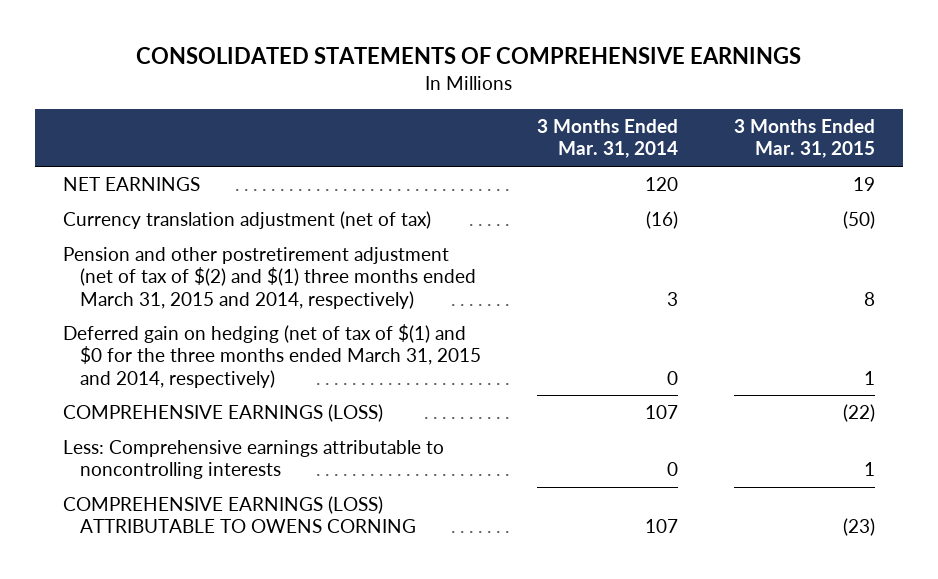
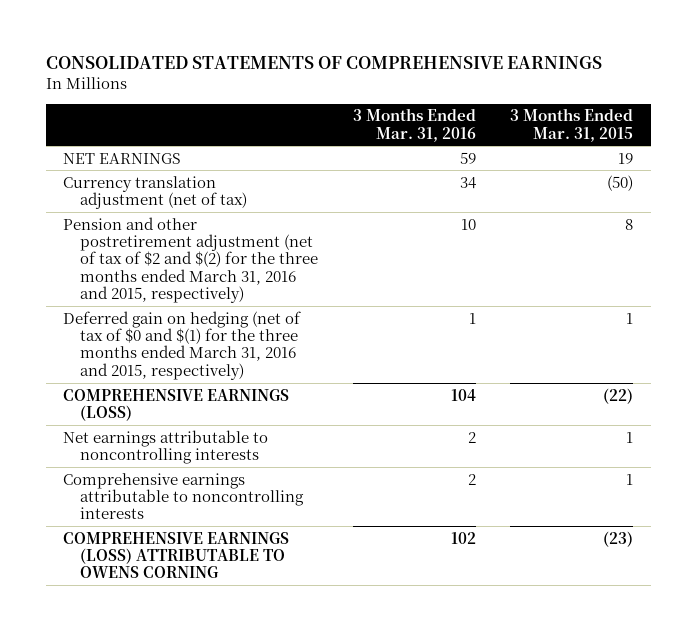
- | 3 Months Ended Mar. 31, 2014 | 3 Months Ended Mar. 31, 2015
+ | 3 Months Ended Mar. 31, 2016 | 3 Months Ended Mar. 31, 2015
- Pension and other postretirement adjustment (net of tax of $(2) and $(1) three months ended March 31, 2015 and 2014, respectively) | 3 | 8
- Deferred gain on hedging (net of tax of $(1) and $0 for the three months ended March 31, 2015 and 2014, respectively) | 0 | 1
+ Pension and other postretirement adjustment (net of tax of $2 and $(2) for the three months ended March 31, 2016 and 2015, respectively) | 10 | 8
+ Deferred gain on hedging (net of tax of $0 and $(1) for the three months ended March 31, 2016 and 2015, respectively) | 1 | 1
- Less: Comprehensive earnings attributable to noncontrolling interests | 0 | 1
+ Net earnings attributable to noncontrolling interests | 2 | 1
+ Comprehensive earnings attributable to noncontrolling interests | 2 | 1

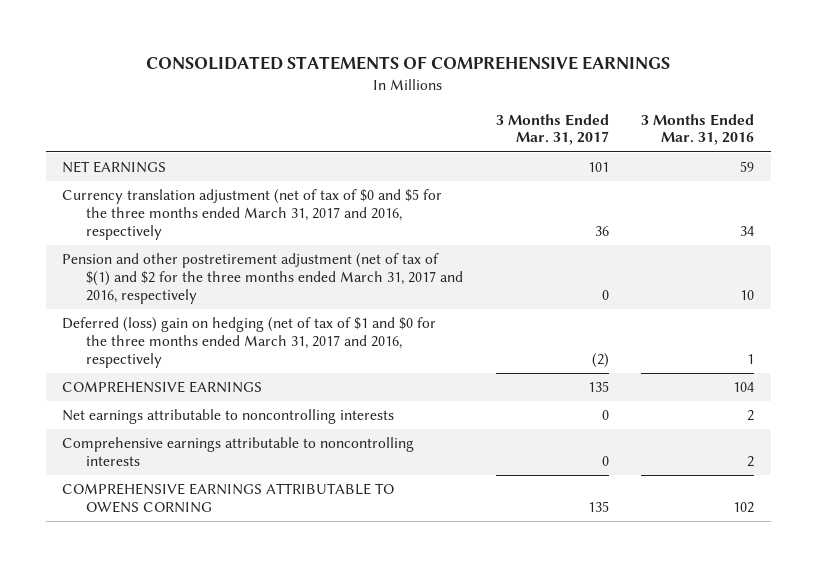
- | 3 Months Ended Mar. 31, 2016 | 3 Months Ended Mar. 31, 2015
+ | 3 Months Ended Mar. 31, 2017 | 3 Months Ended Mar. 31, 2016
- Currency translation adjustment (net of tax) | 34 | (50)
- Pension and other postretirement adjustment (net of tax of $2 and $(2) for the three months ended March 31, 2016 and 2015, respectively) | 10 | 8
- Deferred gain on hedging (net of tax of $0 and $(1) for the three months ended March 31, 2016 and 2015, respectively) | 1 | 1
- COMPREHENSIVE EARNINGS (LOSS) | 104 | (22)
+ Currency translation adjustment (net of tax of $0 and $5 for the three months ended March 31, 2017 and 2016, respectively | 36 | 34
+ Pension and other postretirement adjustment (net of tax of $(1) and $2 for the three months ended March 31, 2017 and 2016, respectively | 0 | 10
+ Deferred (loss) gain on hedging (net of tax of $1 and $0 for the three months ended March 31, 2017 and 2016, respectively | (2) | 1
+ COMPREHENSIVE EARNINGS | 135 | 104
- COMPREHENSIVE EARNINGS (LOSS) ATTRIBUTABLE TO OWENS CORNING | 102 | (23)
+ COMPREHENSIVE EARNINGS ATTRIBUTABLE TO OWENS CORNING | 135 | 102

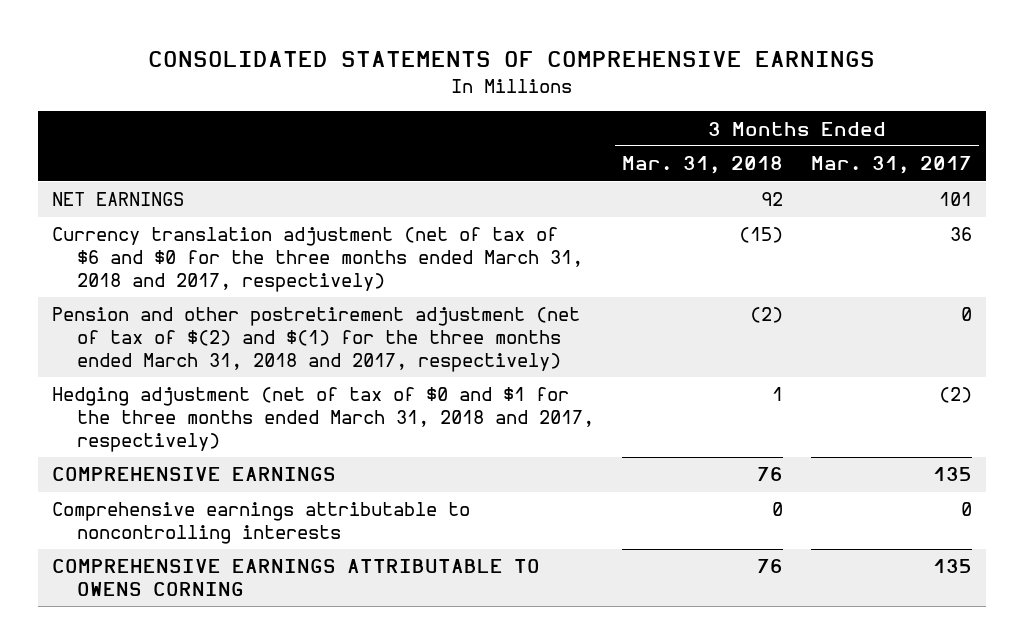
- | 3 Months Ended Mar. 31, 2017 | 3 Months Ended Mar. 31, 2016
+ | 3 Months Ended Mar. 31, 2018 | 3 Months Ended Mar. 31, 2017
- Currency translation adjustment (net of tax of $0 and $5 for the three months ended March 31, 2017 and 2016, respectively | 36 | 34
- Pension and other postretirement adjustment (net of tax of $(1) and $2 for the three months ended March 31, 2017 and 2016, respectively | 0 | 10
- Deferred (loss) gain on hedging (net of tax of $1 and $0 for the three months ended March 31, 2017 and 2016, respectively | (2) | 1
+ Currency translation adjustment (net of tax of $6 and $0 for the three months ended March 31, 2018 and 2017, respectively) | (15) | 36
+ Pension and other postretirement adjustment (net of tax of $(2) and $(1) for the three months ended March 31, 2018 and 2017, respectively) | (2) | 0
+ Hedging adjustment (net of tax of $0 and $1 for the three months ended March 31, 2018 and 2017, respectively) | 1 | (2)
- Net earnings attributable to noncontrolling interests | 0 | 2

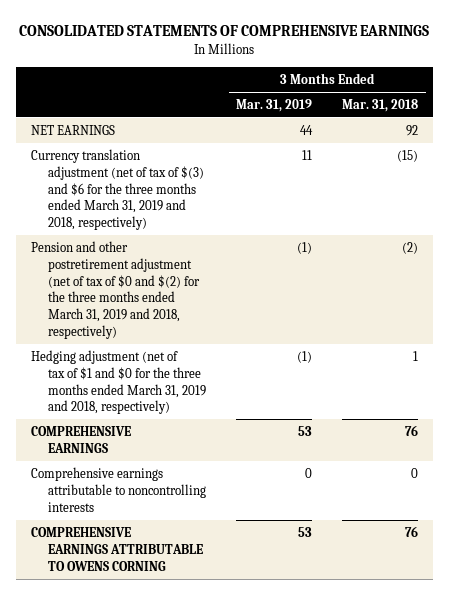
- | 3 Months Ended Mar. 31, 2018 | 3 Months Ended Mar. 31, 2017
+ | 3 Months Ended Mar. 31, 2019 | 3 Months Ended Mar. 31, 2018
- Currency translation adjustment (net of tax of $6 and $0 for the three months ended March 31, 2018 and 2017, respectively) | (15) | 36
- Pension and other postretirement adjustment (net of tax of $(2) and $(1) for the three months ended March 31, 2018 and 2017, respectively) | (2) | 0
- Hedging adjustment (net of tax of $0 and $1 for the three months ended March 31, 2018 and 2017, respectively) | 1 | (2)
+ Currency translation adjustment (net of tax of $(3) and $6 for the three months ended March 31, 2019 and 2018, respectively) | 11 | (15)
+ Pension and other postretirement adjustment (net of tax of $0 and $(2) for the three months ended March 31, 2019 and 2018, respectively) | (1) | (2)
+ Hedging adjustment (net of tax of $1 and $0 for the three months ended March 31, 2019 and 2018, respectively) | (1) | 1

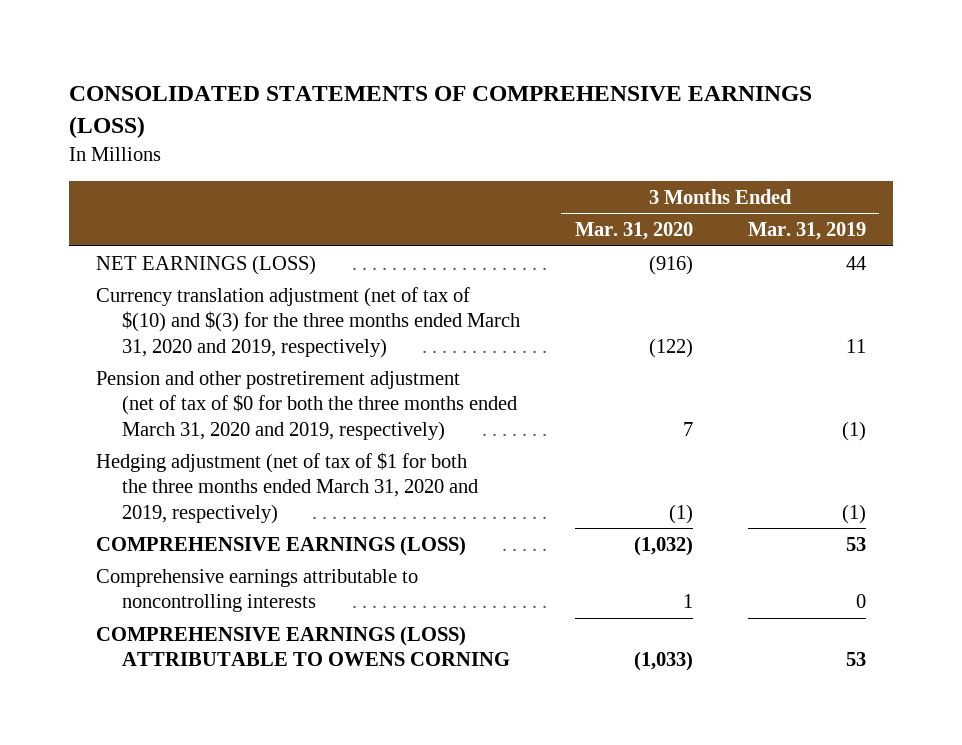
- CONSOLIDATED STATEMENTS OF COMPREHENSIVE EARNINGS
+ CONSOLIDATED STATEMENTS OF COMPREHENSIVE EARNINGS (LOSS)
- | 3 Months Ended Mar. 31, 2019 | 3 Months Ended Mar. 31, 2018
+ | 3 Months Ended Mar. 31, 2020 | 3 Months Ended Mar. 31, 2019
- NET EARNINGS | 44 | 92
- Currency translation adjustment (net of tax of $(3) and $6 for the three months ended March 31, 2019 and 2018, respectively) | 11 | (15)
- Pension and other postretirement adjustment (net of tax of $0 and $(2) for the three months ended March 31, 2019 and 2018, respectively) | (1) | (2)
- Hedging adjustment (net of tax of $1 and $0 for the three months ended March 31, 2019 and 2018, respectively) | (1) | 1
- COMPREHENSIVE EARNINGS | 53 | 76
+ NET EARNINGS (LOSS) | (916) | 44
+ Currency translation adjustment (net of tax of $(10) and $(3) for the three months ended March 31, 2020 and 2019, respectively) | (122) | 11
+ Pension and other postretirement adjustment (net of tax of $0 for both the three months ended March 31, 2020 and 2019, respectively) | 7 | (1)
+ Hedging adjustment (net of tax of $1 for both the three months ended March 31, 2020 and 2019, respectively) | (1) | (1)
+ COMPREHENSIVE EARNINGS (LOSS) | (1,032) | 53
- COMPREHENSIVE EARNINGS ATTRIBUTABLE TO OWENS CORNING | 53 | 76
+ COMPREHENSIVE EARNINGS (LOSS) ATTRIBUTABLE TO OWENS CORNING | (1,033) | 53

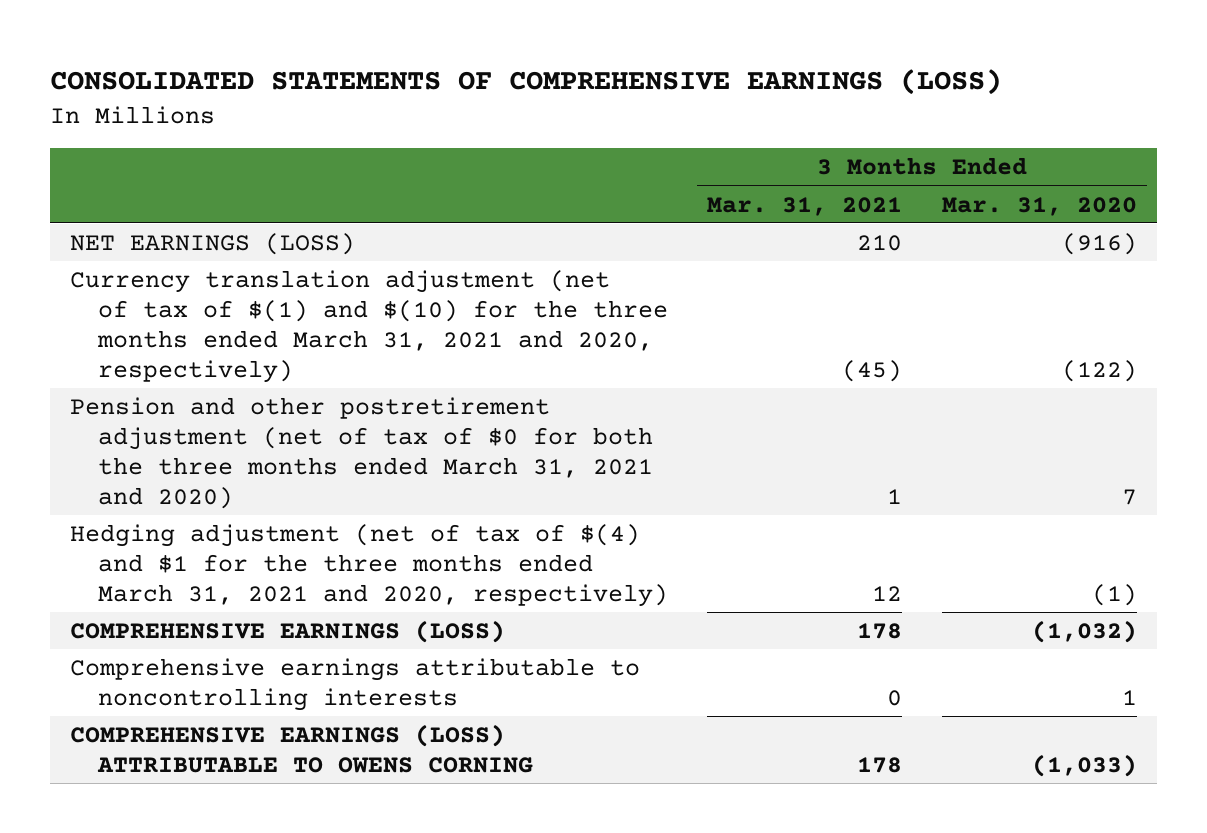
- | 3 Months Ended Mar. 31, 2020 | 3 Months Ended Mar. 31, 2019
+ | 3 Months Ended Mar. 31, 2021 | 3 Months Ended Mar. 31, 2020
- Currency translation adjustment (net of tax of $(10) and $(3) for the three months ended March 31, 2020 and 2019, respectively) | (122) | 11
- Pension and other postretirement adjustment (net of tax of $0 for both the three months ended March 31, 2020 and 2019, respectively) | 7 | (1)
- Hedging adjustment (net of tax of $1 for both the three months ended March 31, 2020 and 2019, respectively) | (1) | (1)
+ Currency translation adjustment (net of tax of $(1) and $(10) for the three months ended March 31, 2021 and 2020, respectively) | (45) | (122)
+ Pension and other postretirement adjustment (net of tax of $0 for both the three months ended March 31, 2021 and 2020) | 1 | 7
+ Hedging adjustment (net of tax of $(4) and $1 for the three months ended March 31, 2021 and 2020, respectively) | 12 | (1)

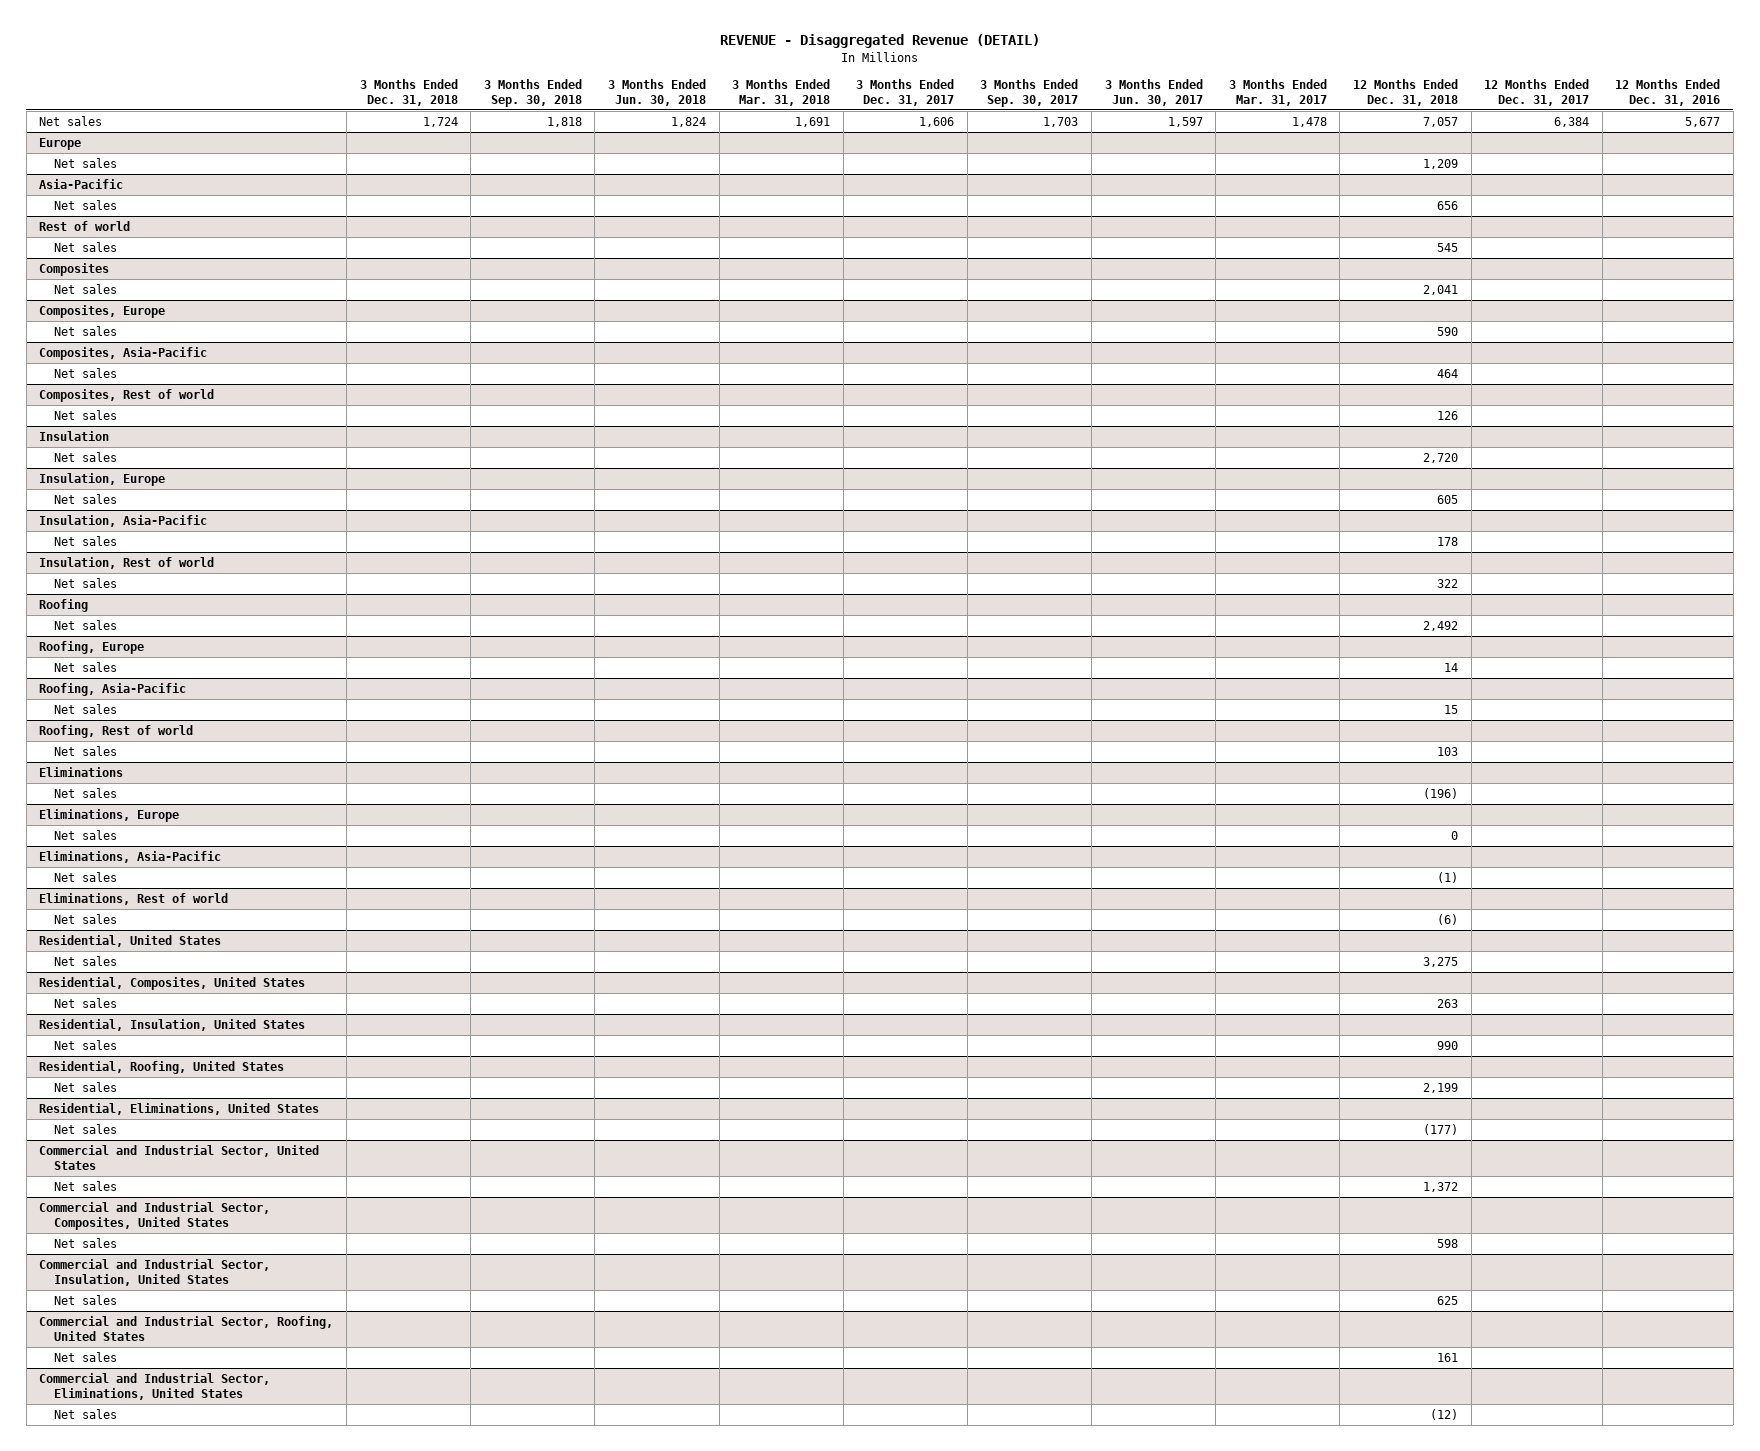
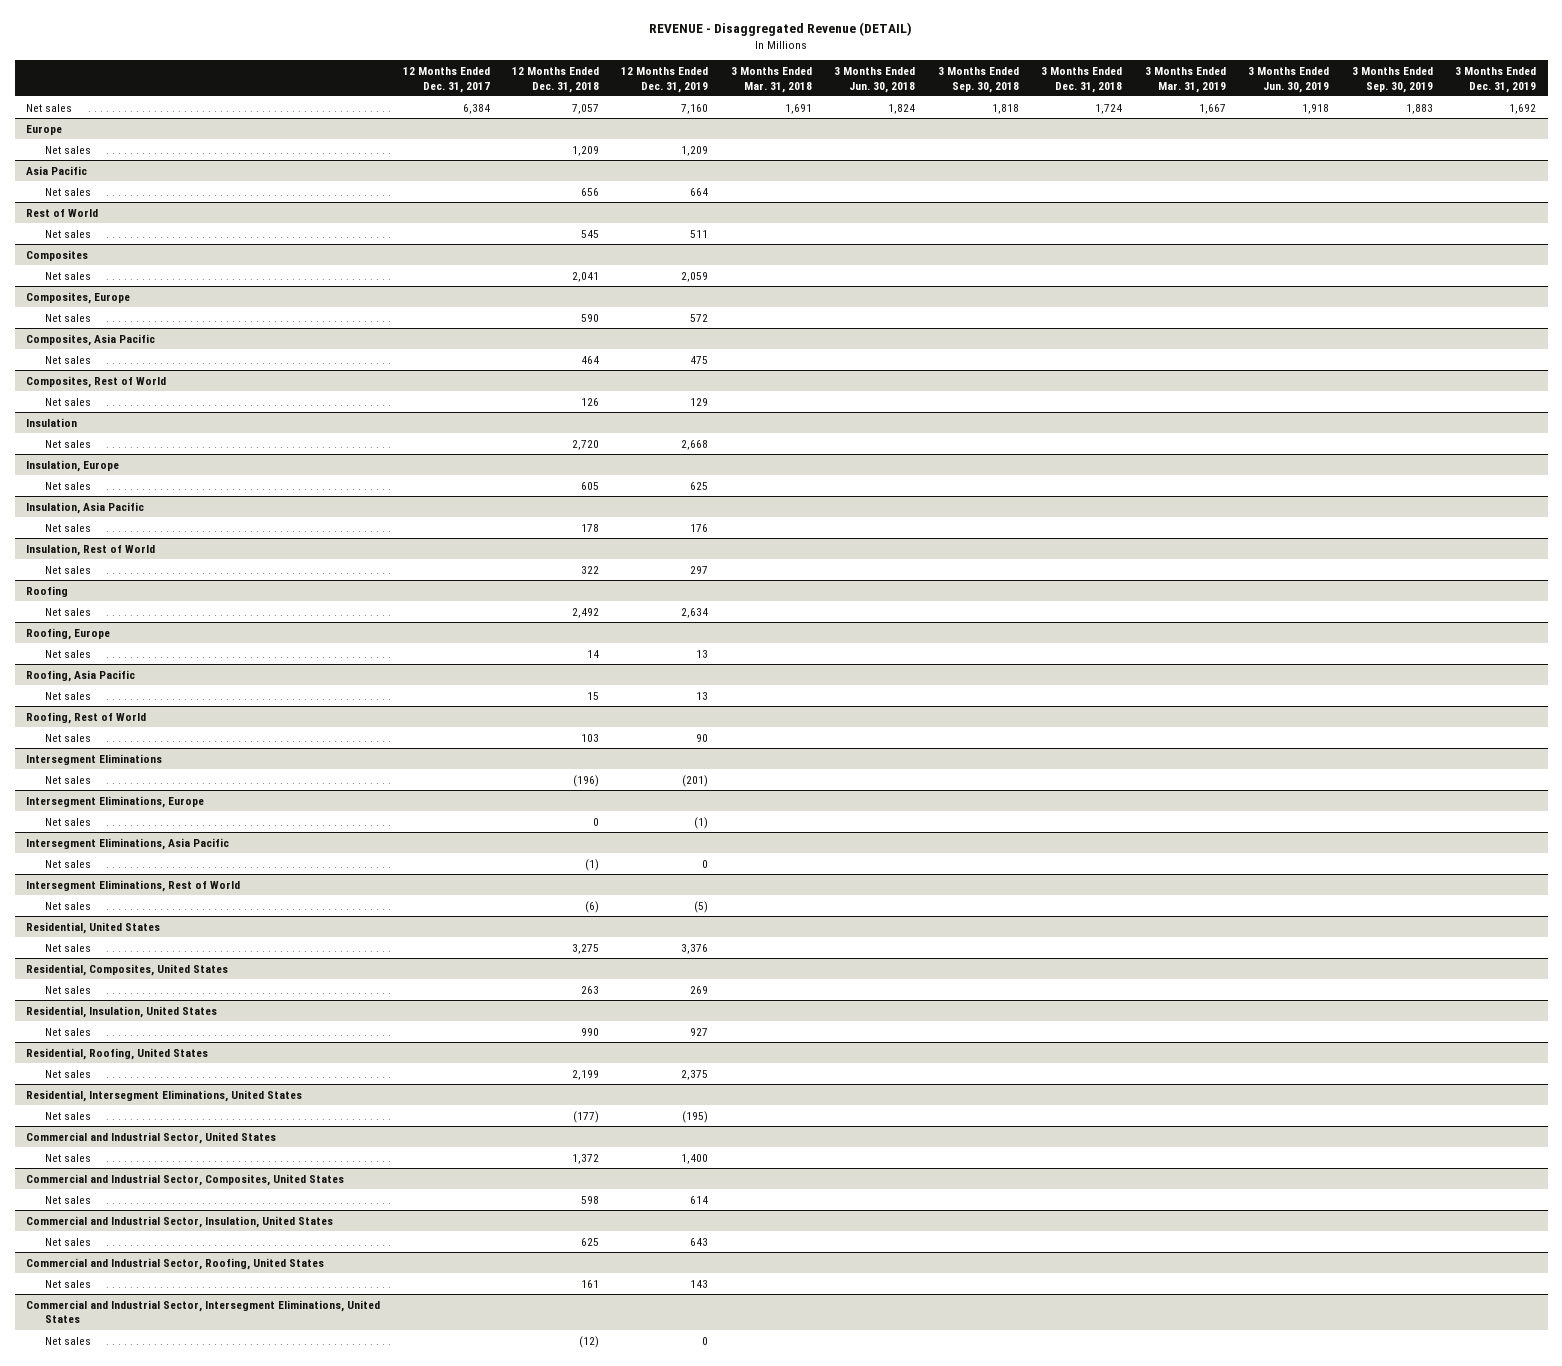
- | 3 Months Ended Dec. 31, 2018 | 3 Months Ended Sep. 30, 2018 | 3 Months Ended Jun. 30, 2018 | 3 Months Ended Mar. 31, 2018 | 3 Months Ended Dec. 31, 2017 | 3 Months Ended Sep. 30, 2017 | 3 Months Ended Jun. 30, 2017 | 3 Months Ended Mar. 31, 2017 | 12 Months Ended Dec. 31, 2018 | 12 Months Ended Dec. 31, 2017 | 12 Months Ended Dec. 31, 2016
+ | 12 Months Ended Dec. 31, 2017 | 12 Months Ended Dec. 31, 2018 | 12 Months Ended Dec. 31, 2019 | 3 Months Ended Mar. 31, 2018 | 3 Months Ended Jun. 30, 2018 | 3 Months Ended Sep. 30, 2018 | 3 Months Ended Dec. 31, 2018 | 3 Months Ended Mar. 31, 2019 | 3 Months Ended Jun. 30, 2019 | 3 Months Ended Sep. 30, 2019 | 3 Months Ended Dec. 31, 2019
- Asia-Pacific
+ Asia Pacific
- Rest of world
+ Rest of World
- Composites, Asia-Pacific
+ Composites, Asia Pacific
- Composites, Rest of world
+ Composites, Rest of World
- Insulation, Asia-Pacific
+ Insulation, Asia Pacific
- Insulation, Rest of world
+ Insulation, Rest of World
- Roofing, Asia-Pacific
+ Roofing, Asia Pacific
- Roofing, Rest of world
+ Roofing, Rest of World
- Eliminations
+ Intersegment Eliminations
- Eliminations, Europe
+ Intersegment Eliminations, Europe
- Eliminations, Asia-Pacific
+ Intersegment Eliminations, Asia Pacific
- Eliminations, Rest of world
+ Intersegment Eliminations, Rest of World
- Residential, Eliminations, United States
+ Residential, Intersegment Eliminations, United States
- Commercial and Industrial Sector, Eliminations, United States
+ Commercial and Industrial Sector, Intersegment Eliminations, United States

